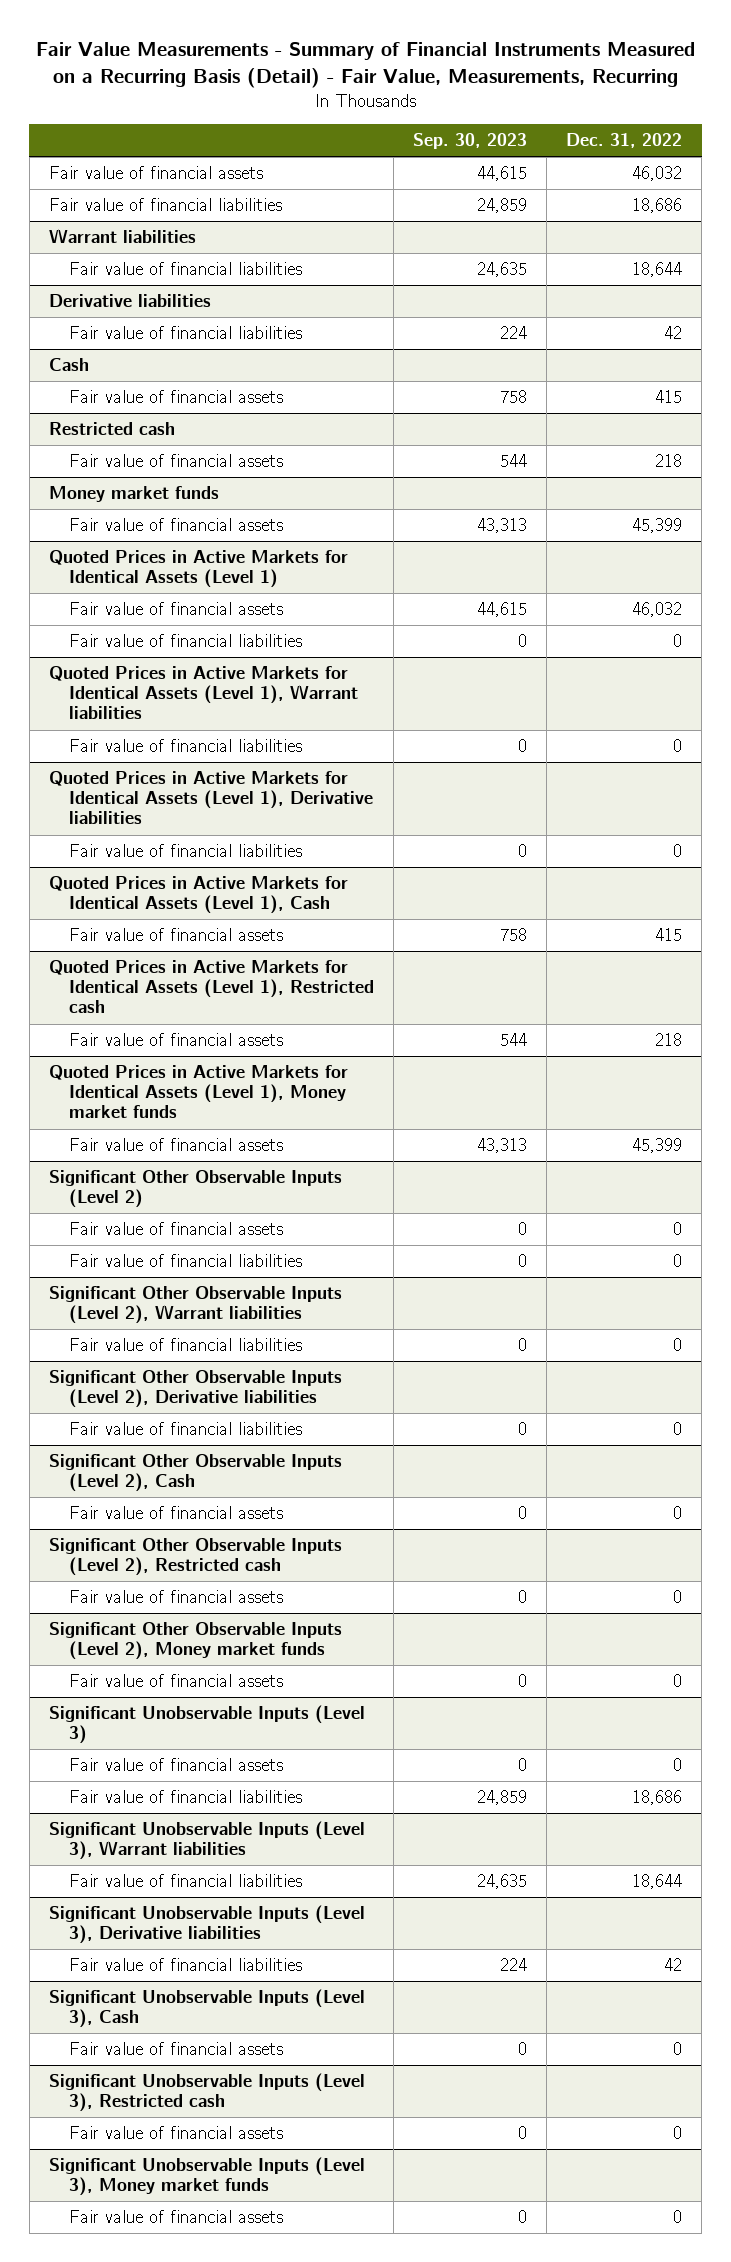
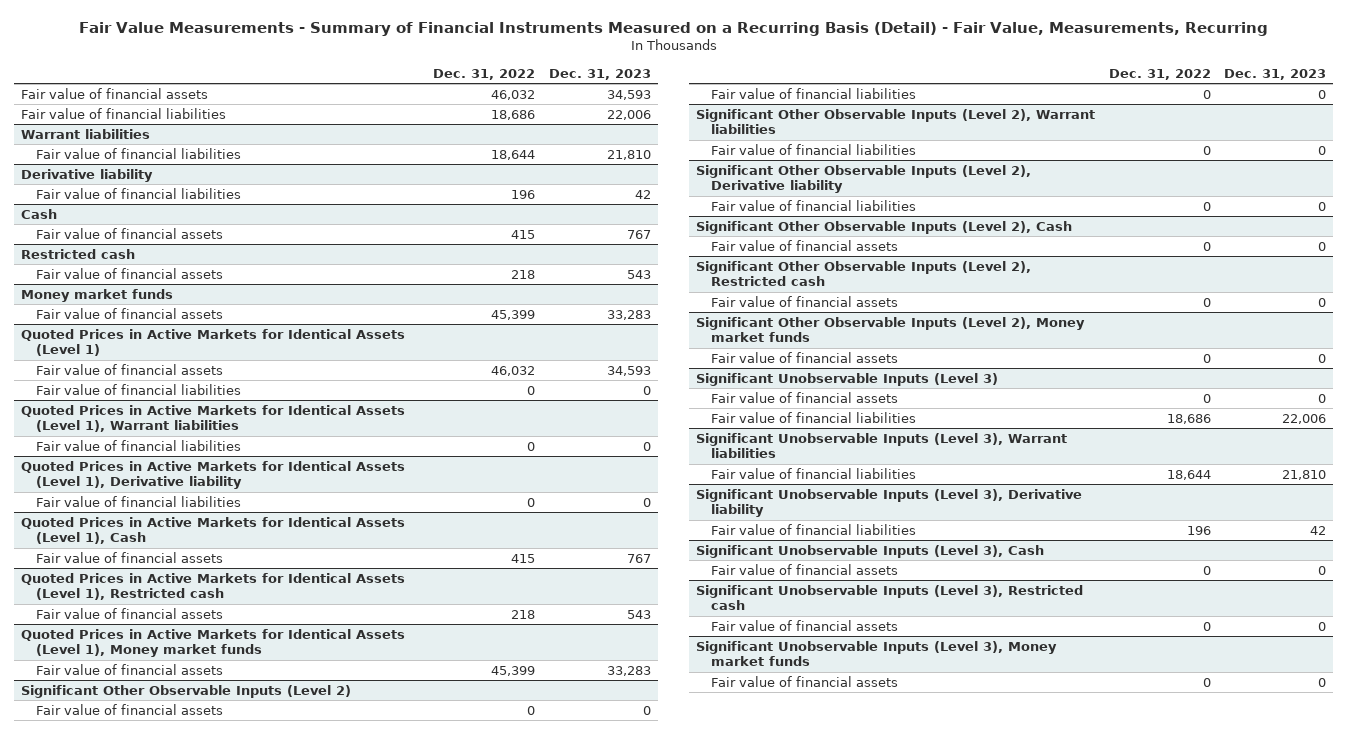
- | Sep. 30, 2023 | Dec. 31, 2022
+ | Dec. 31, 2022 | Dec. 31, 2023
- Derivative liabilities
- Fair value of financial liabilities | 224 | 42
+ Derivative liability
+ Fair value of financial liabilities | 196 | 42
- Quoted Prices in Active Markets for Identical Assets (Level 1), Derivative liabilities
+ Quoted Prices in Active Markets for Identical Assets (Level 1), Derivative liability
- Significant Other Observable Inputs (Level 2), Derivative liabilities
+ Significant Other Observable Inputs (Level 2), Derivative liability
- Significant Unobservable Inputs (Level 3), Derivative liabilities
- Fair value of financial liabilities | 224 | 42
+ Significant Unobservable Inputs (Level 3), Derivative liability
+ Fair value of financial liabilities | 196 | 42

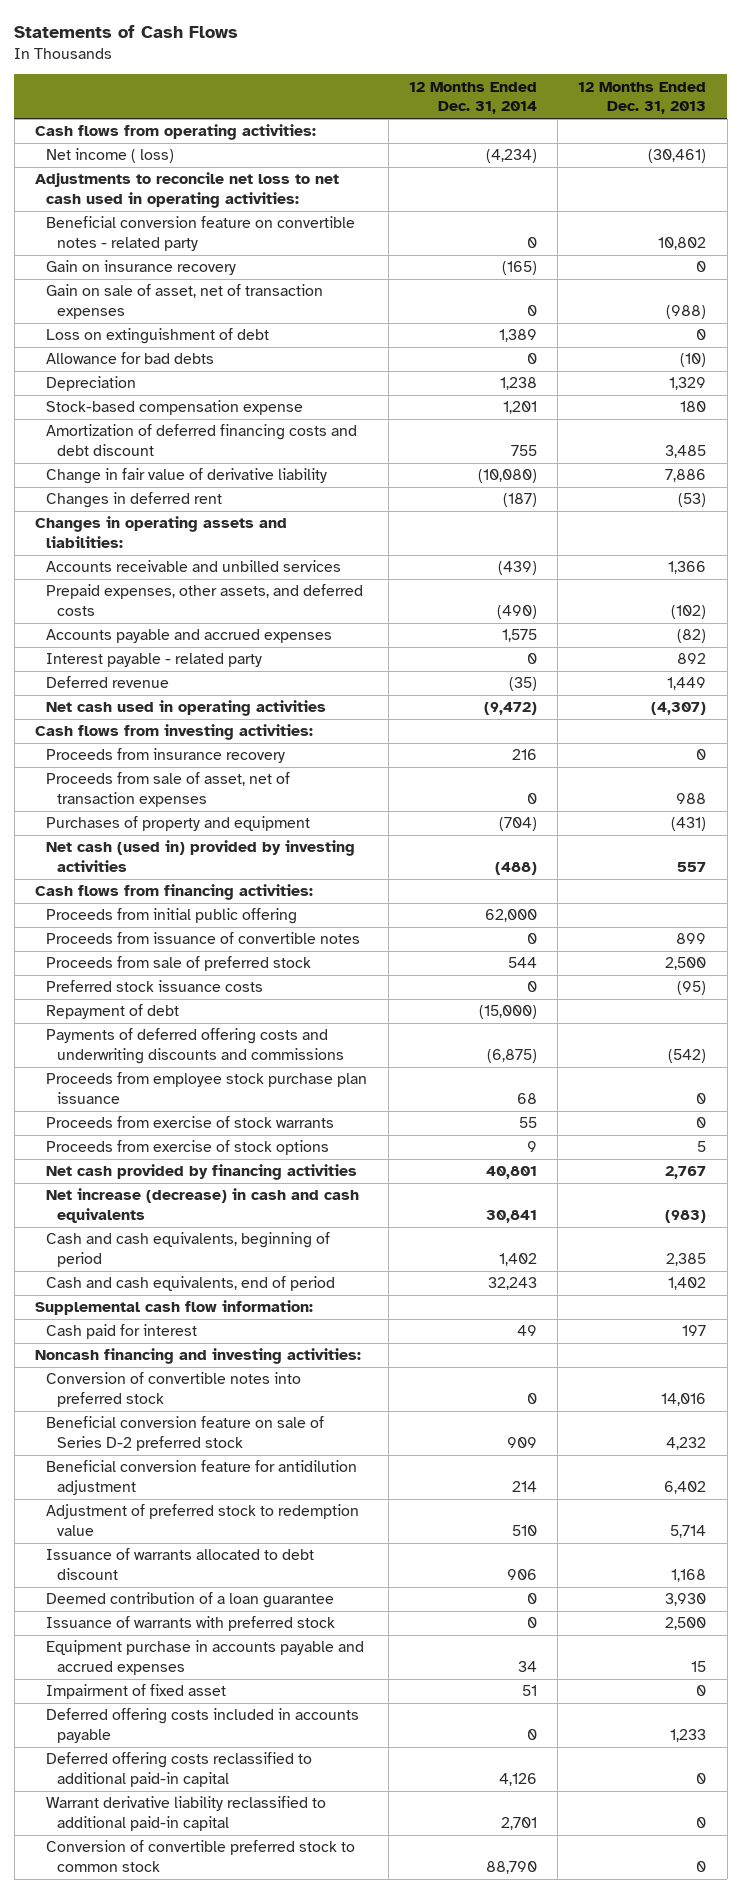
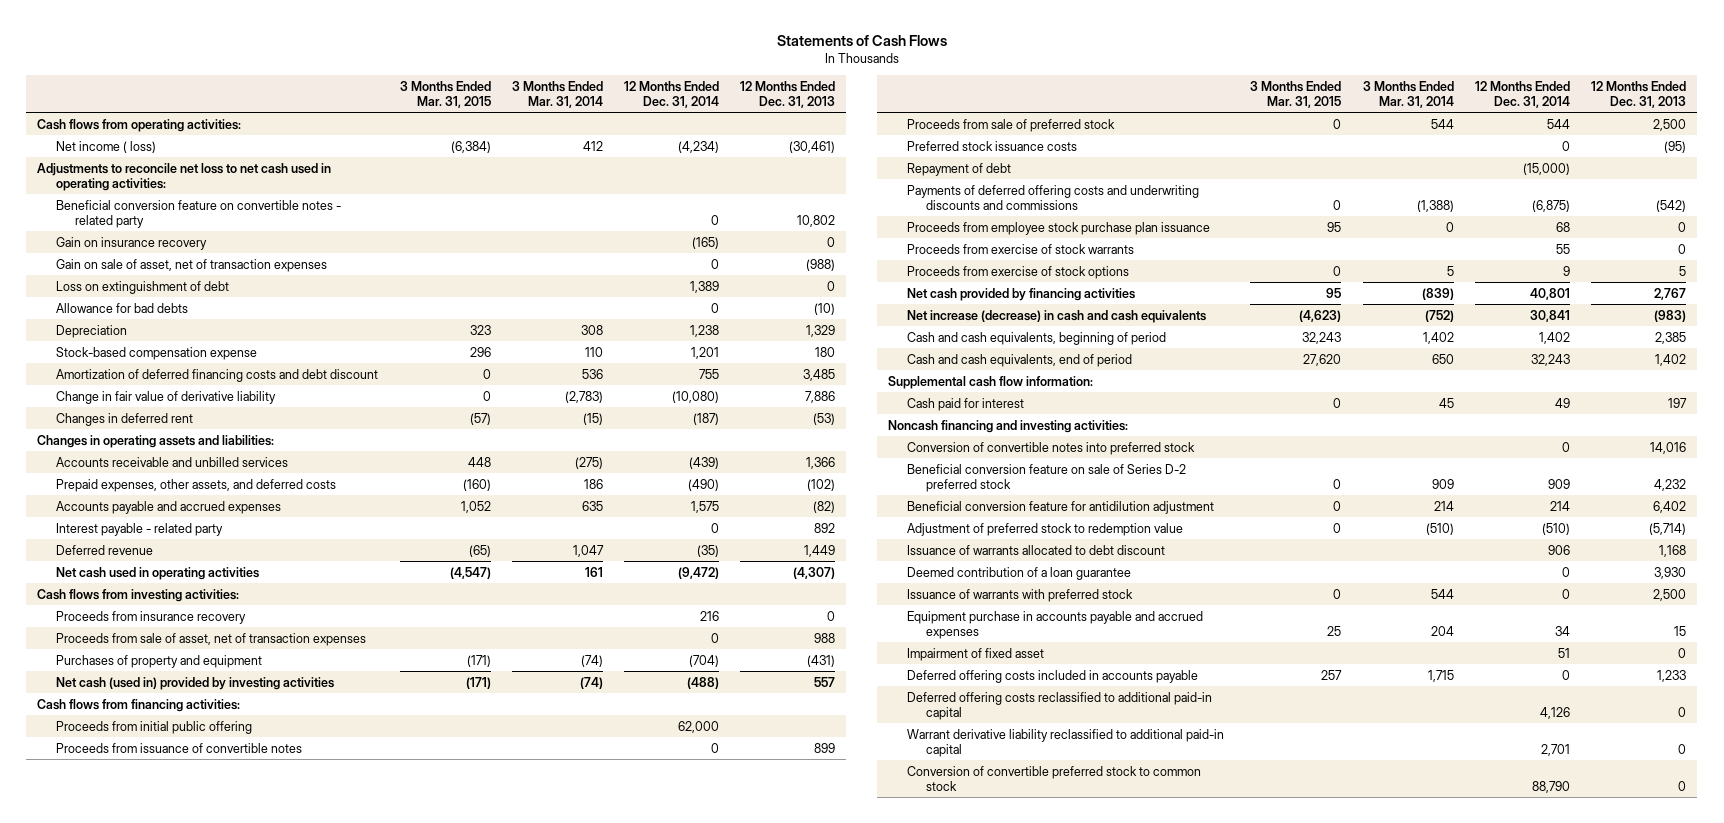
- | 12 Months Ended Dec. 31, 2014 | 12 Months Ended Dec. 31, 2013
+ | 3 Months Ended Mar. 31, 2015 | 3 Months Ended Mar. 31, 2014 | 12 Months Ended Dec. 31, 2014 | 12 Months Ended Dec. 31, 2013
- Adjustment of preferred stock to redemption value | 510 | 5,714
+ Adjustment of preferred stock to redemption value | 0 | (510) | (510) | (5,714)

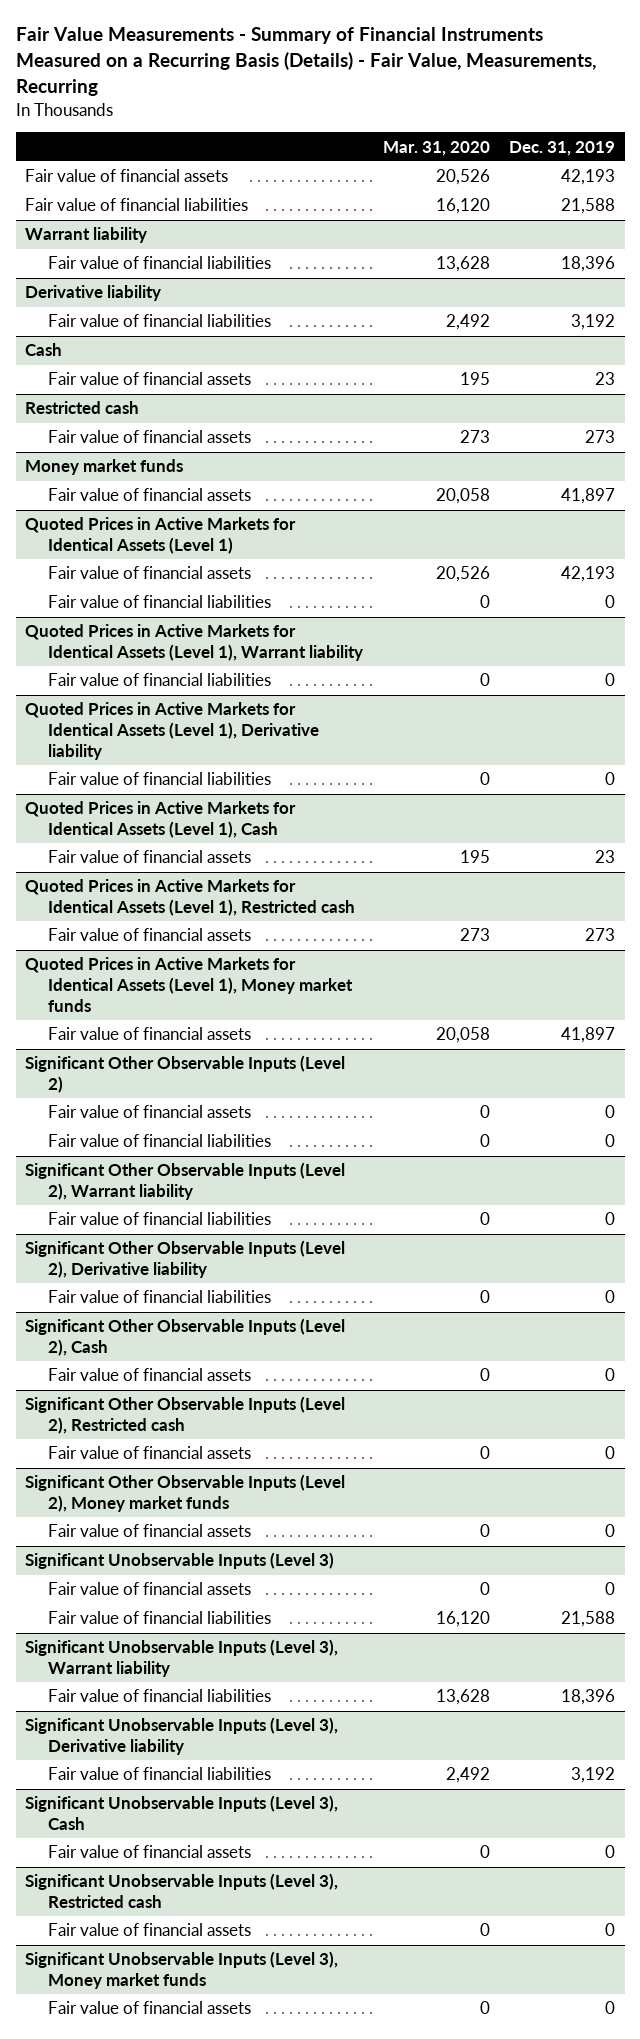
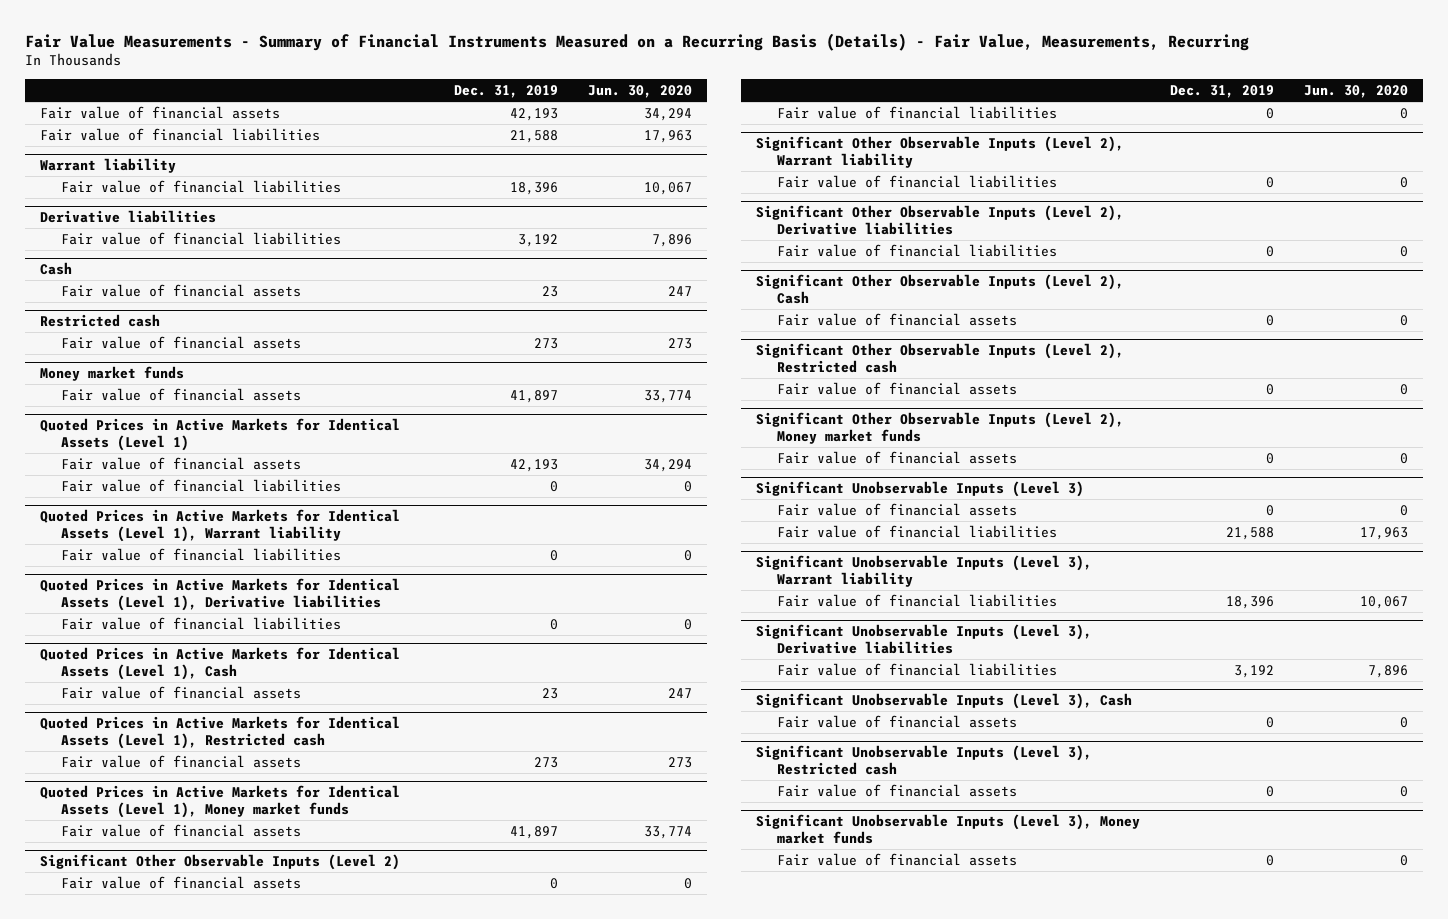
- | Mar. 31, 2020 | Dec. 31, 2019
+ | Dec. 31, 2019 | Jun. 30, 2020
- Derivative liability
+ Derivative liabilities
- Quoted Prices in Active Markets for Identical Assets (Level 1), Derivative liability
+ Quoted Prices in Active Markets for Identical Assets (Level 1), Derivative liabilities
- Significant Other Observable Inputs (Level 2), Derivative liability
+ Significant Other Observable Inputs (Level 2), Derivative liabilities
- Significant Unobservable Inputs (Level 3), Derivative liability
+ Significant Unobservable Inputs (Level 3), Derivative liabilities

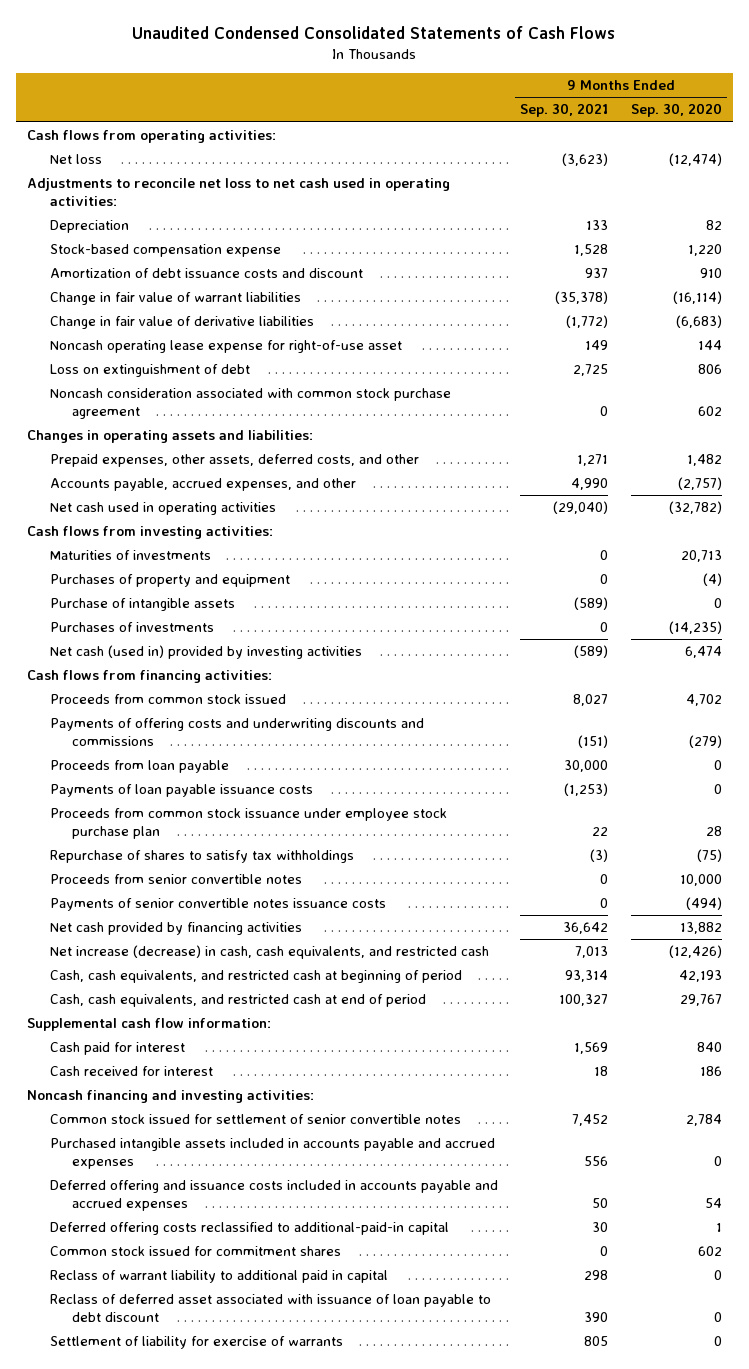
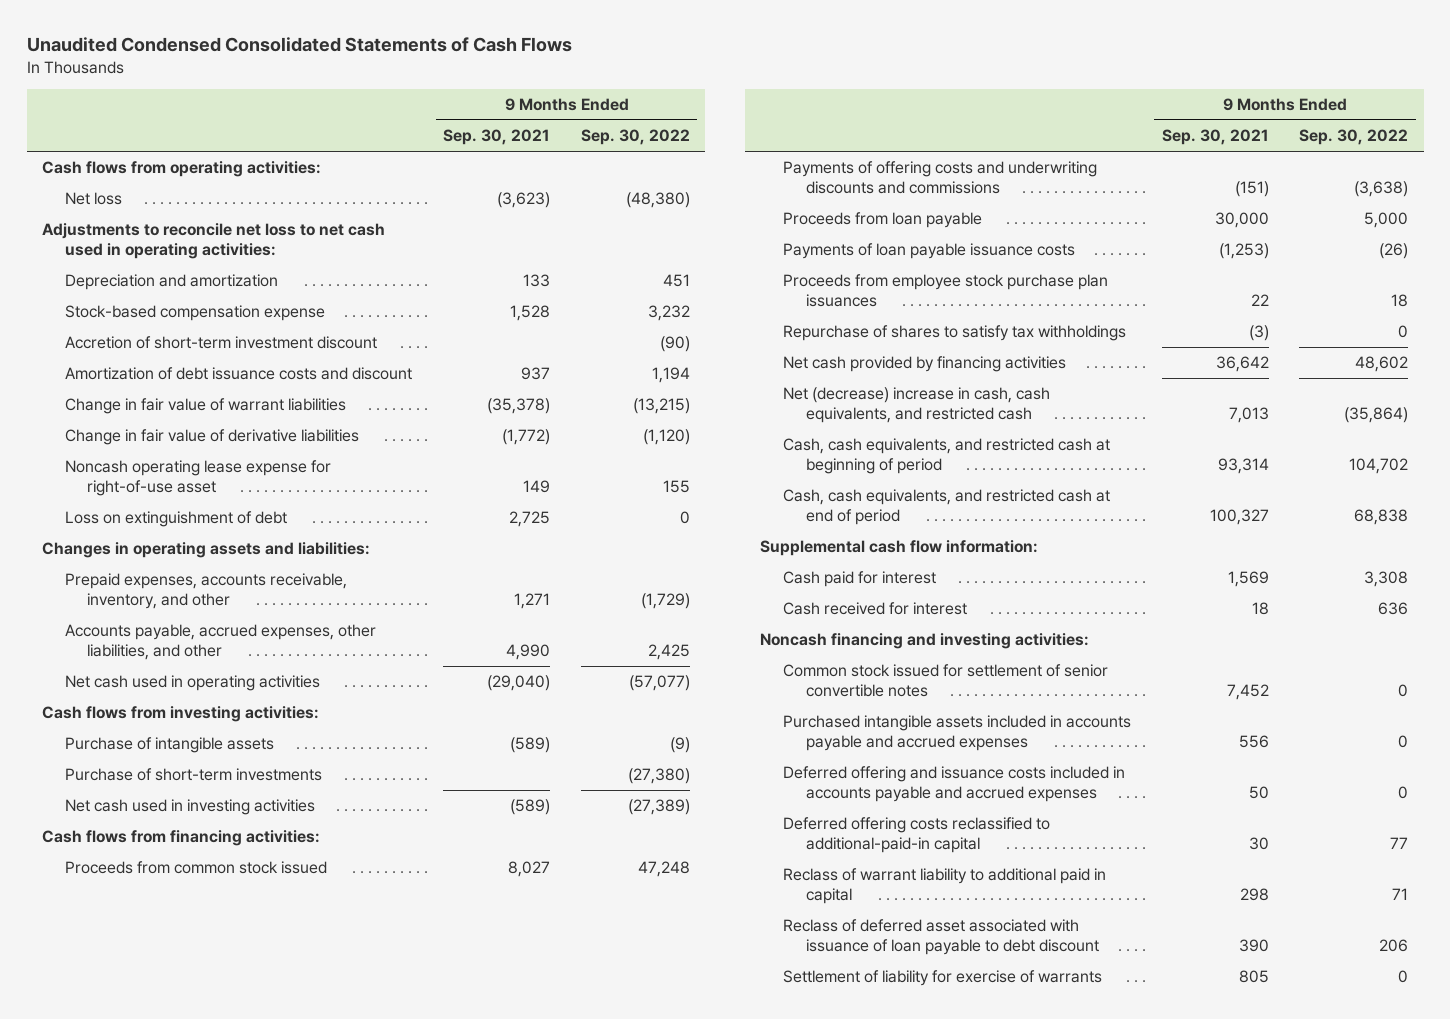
- | 9 Months Ended Sep. 30, 2021 | 9 Months Ended Sep. 30, 2020
+ | 9 Months Ended Sep. 30, 2021 | 9 Months Ended Sep. 30, 2022
- Depreciation | 133 | 82
+ Depreciation and amortization | 133 | 451
+ Accretion of short-term investment discount | | (90)
- Noncash consideration associated with common stock purchase agreement | 0 | 602
- Prepaid expenses, other assets, deferred costs, and other | 1,271 | 1,482
- Accounts payable, accrued expenses, and other | 4,990 | (2,757)
+ Prepaid expenses, accounts receivable, inventory, and other | 1,271 | (1,729)
+ Accounts payable, accrued expenses, other liabilities, and other | 4,990 | 2,425
- Maturities of investments | 0 | 20,713
- Purchases of property and equipment | 0 | (4)
- Purchases of investments | 0 | (14,235)
- Net cash (used in) provided by investing activities | (589) | 6,474
+ Purchase of short-term investments | | (27,380)
+ Net cash used in investing activities | (589) | (27,389)
- Proceeds from common stock issuance under employee stock purchase plan | 22 | 28
+ Proceeds from employee stock purchase plan issuances | 22 | 18
- Proceeds from senior convertible notes | 0 | 10,000
- Payments of senior convertible notes issuance costs | 0 | (494)
- Net increase (decrease) in cash, cash equivalents, and restricted cash | 7,013 | (12,426)
+ Net (decrease) increase in cash, cash equivalents, and restricted cash | 7,013 | (35,864)
- Common stock issued for commitment shares | 0 | 602

